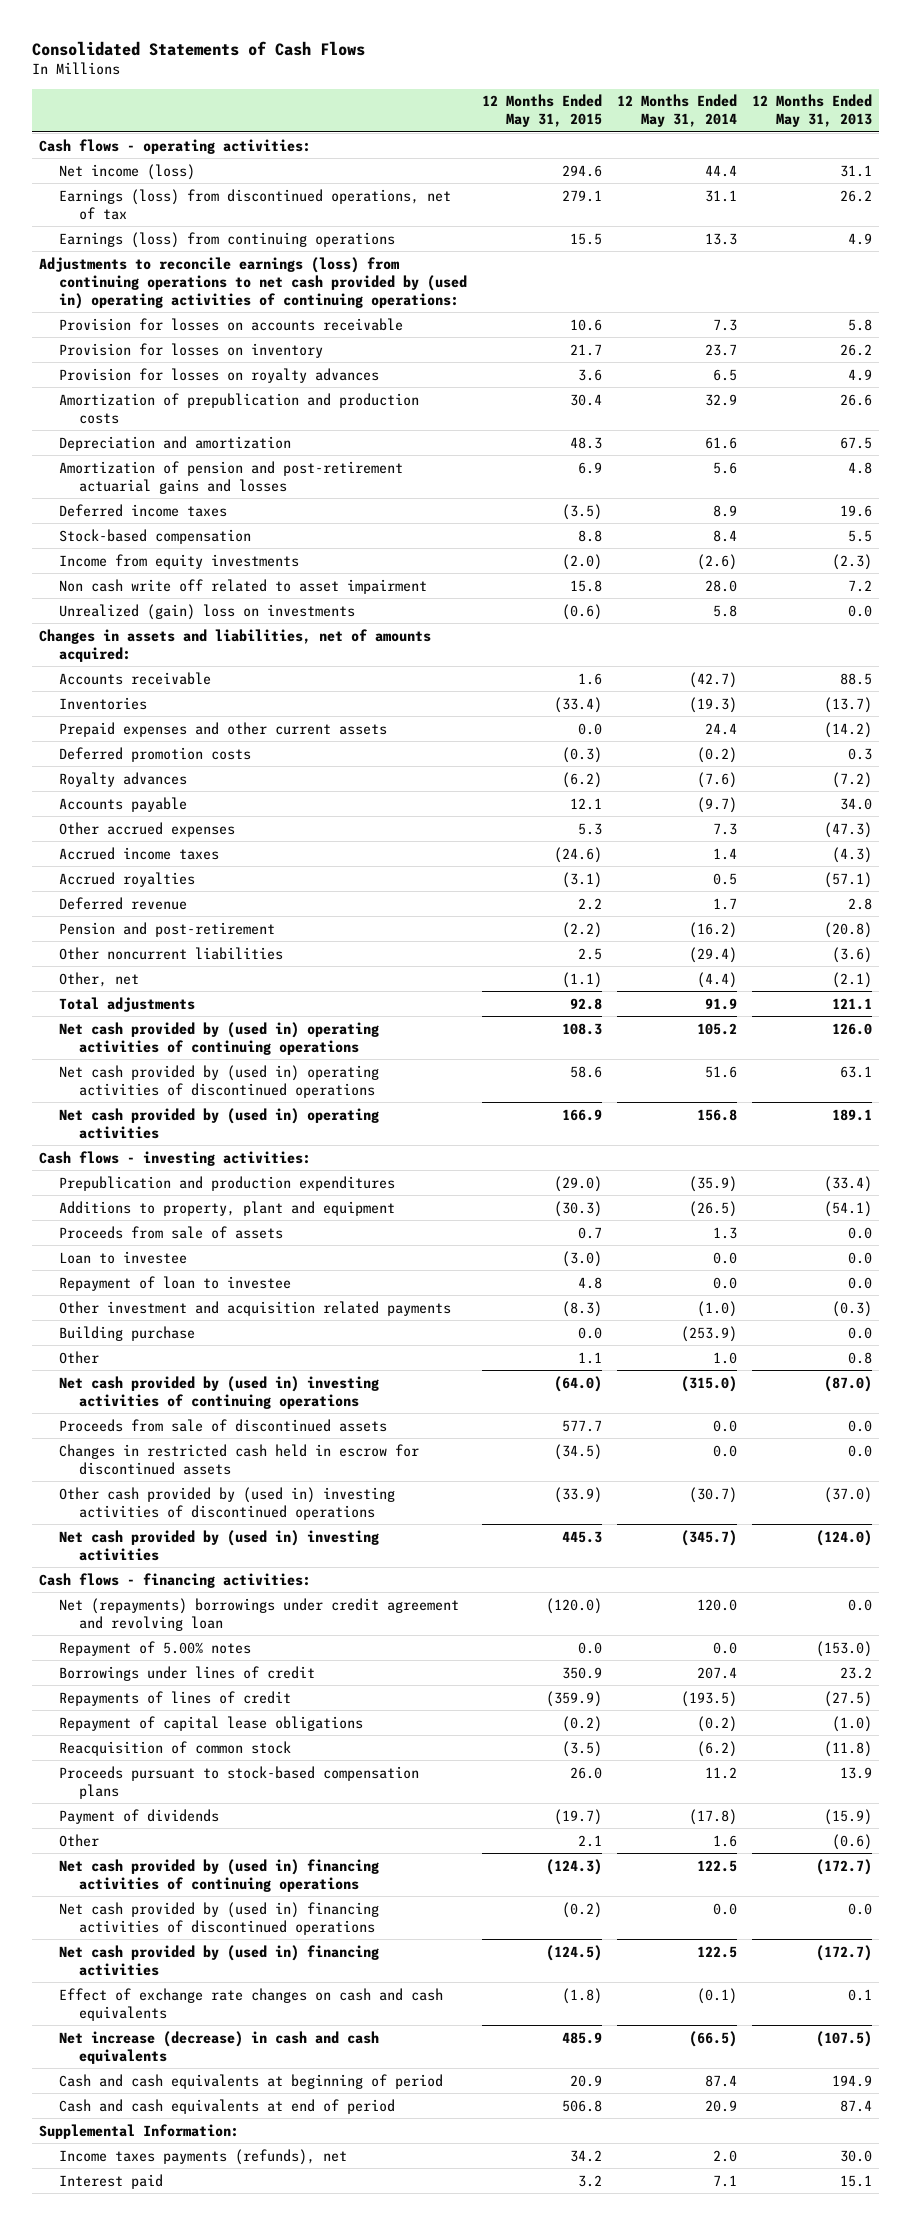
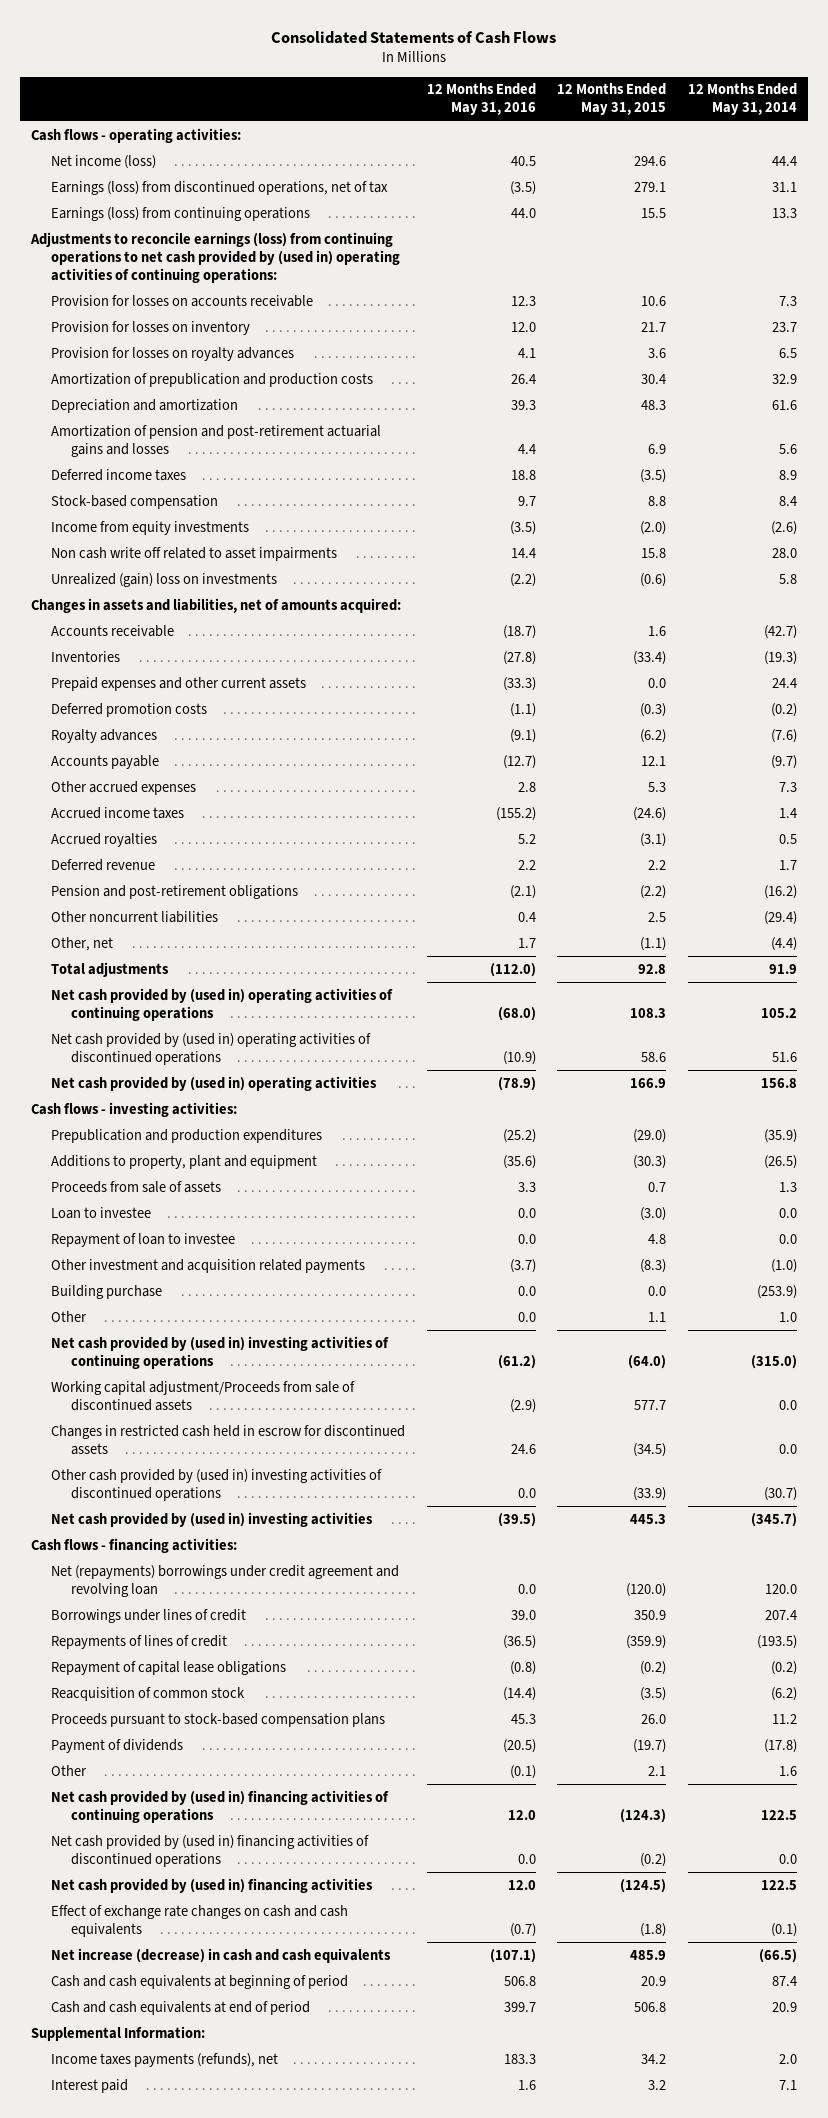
- | 12 Months Ended May 31, 2015 | 12 Months Ended May 31, 2014 | 12 Months Ended May 31, 2013
+ | 12 Months Ended May 31, 2016 | 12 Months Ended May 31, 2015 | 12 Months Ended May 31, 2014
- Non cash write off related to asset impairment | 15.8 | 28.0 | 7.2
+ Non cash write off related to asset impairments | 14.4 | 15.8 | 28.0
- Pension and post-retirement | (2.2) | (16.2) | (20.8)
+ Pension and post-retirement obligations | (2.1) | (2.2) | (16.2)
- Proceeds from sale of discontinued assets | 577.7 | 0.0 | 0.0
+ Working capital adjustment/Proceeds from sale of discontinued assets | (2.9) | 577.7 | 0.0
- Repayment of 5.00% notes | 0.0 | 0.0 | (153.0)

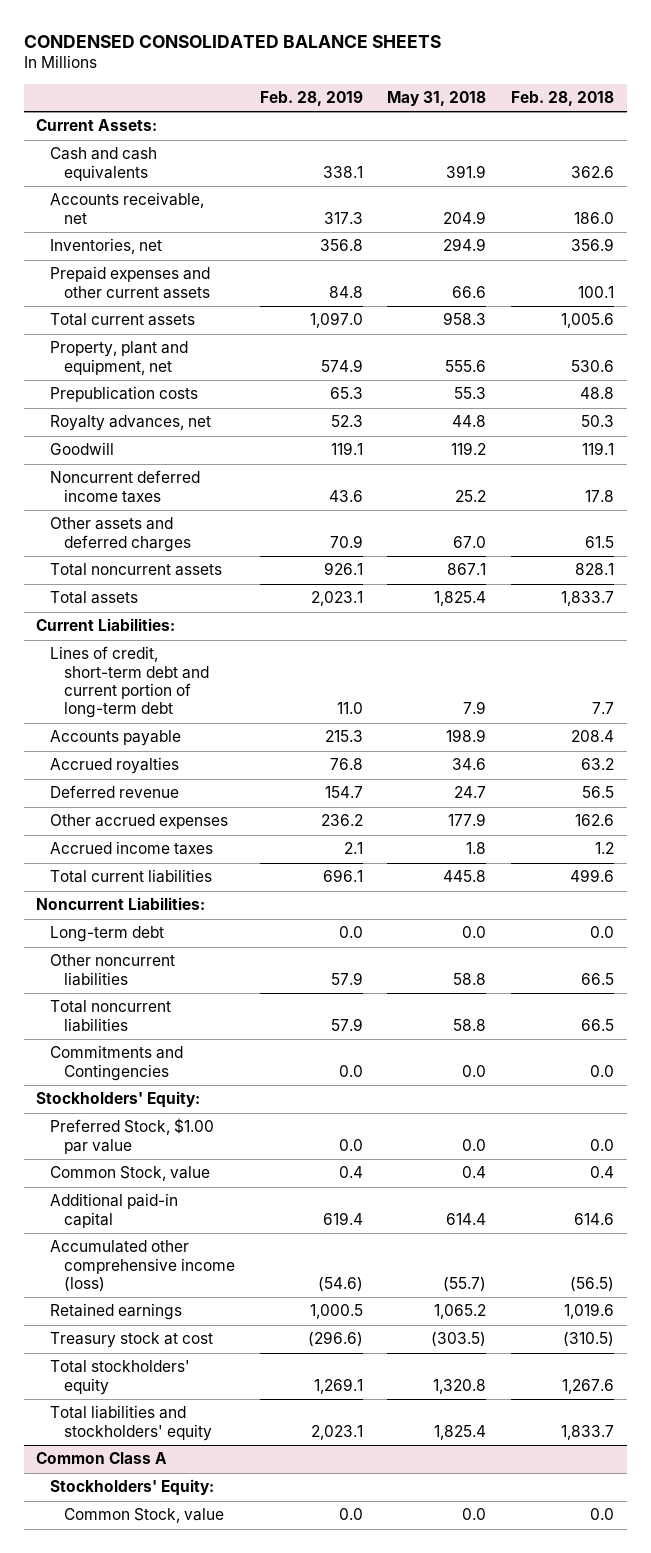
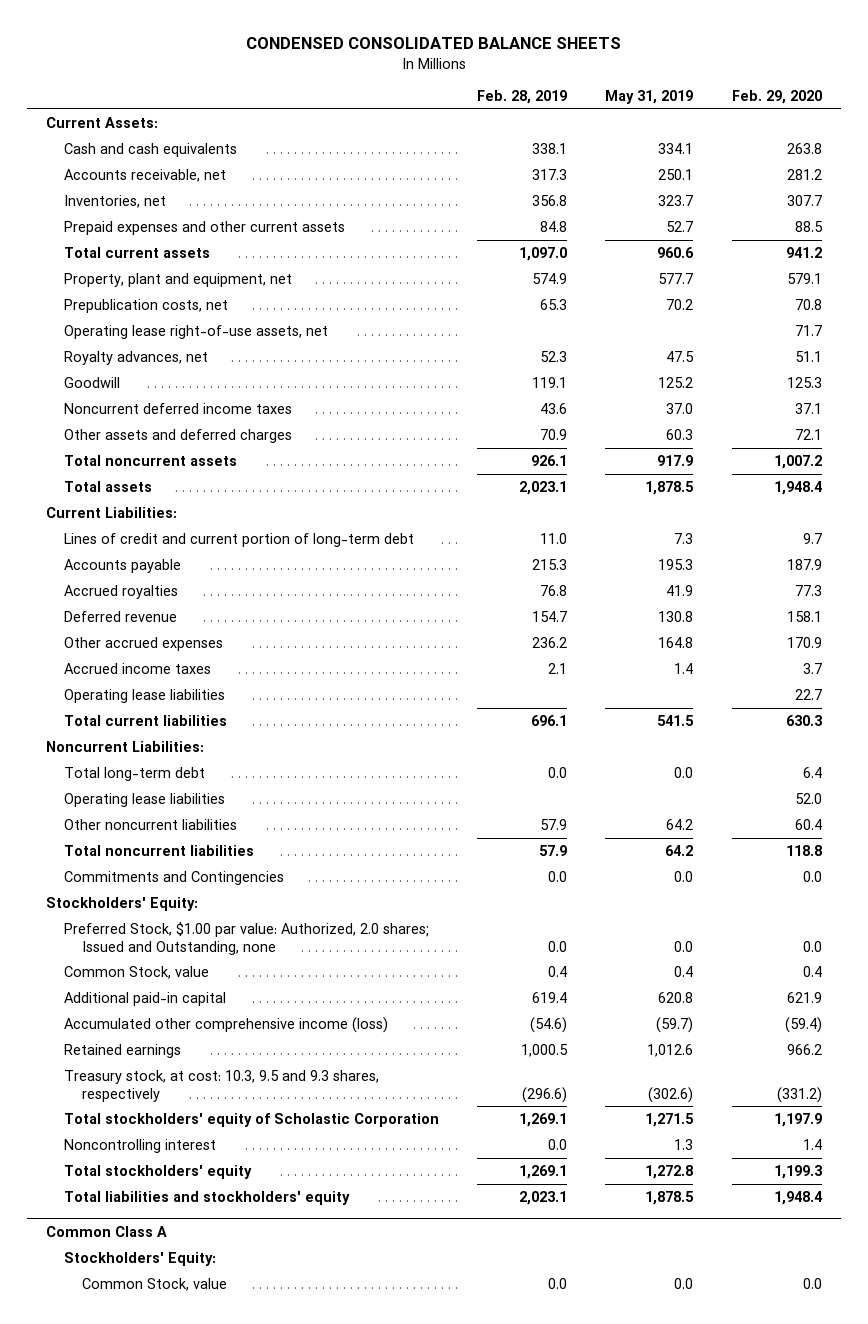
- | Feb. 28, 2019 | May 31, 2018 | Feb. 28, 2018
+ | Feb. 28, 2019 | May 31, 2019 | Feb. 29, 2020
- Prepublication costs | 65.3 | 55.3 | 48.8
+ Prepublication costs, net | 65.3 | 70.2 | 70.8
+ Operating lease right-of-use assets, net | | | 71.7
- Lines of credit, short-term debt and current portion of long-term debt | 11.0 | 7.9 | 7.7
+ Lines of credit and current portion of long-term debt | 11.0 | 7.3 | 9.7
+ Operating lease liabilities | | | 22.7
- Long-term debt | 0.0 | 0.0 | 0.0
+ Total long-term debt | 0.0 | 0.0 | 6.4
+ Operating lease liabilities | | | 52.0
- Preferred Stock, $1.00 par value | 0.0 | 0.0 | 0.0
+ Preferred Stock, $1.00 par value: Authorized, 2.0 shares; Issued and Outstanding, none | 0.0 | 0.0 | 0.0
- Treasury stock at cost | (296.6) | (303.5) | (310.5)
+ Treasury stock, at cost: 10.3, 9.5 and 9.3 shares, respectively | (296.6) | (302.6) | (331.2)
+ Total stockholders' equity of Scholastic Corporation | 1,269.1 | 1,271.5 | 1,197.9
+ Noncontrolling interest | 0.0 | 1.3 | 1.4

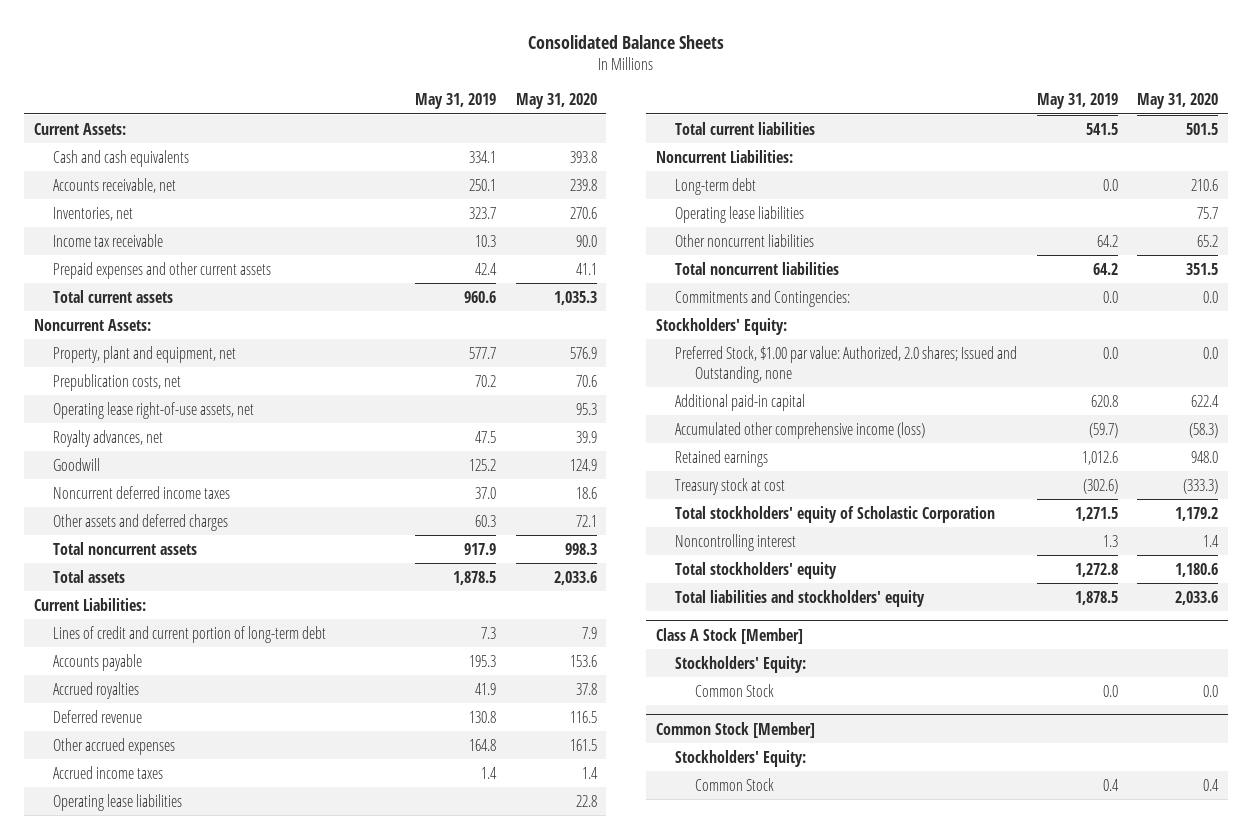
- CONDENSED CONSOLIDATED BALANCE SHEETS
+ Consolidated Balance Sheets
- | Feb. 28, 2019 | May 31, 2019 | Feb. 29, 2020
+ | May 31, 2019 | May 31, 2020
- Prepaid expenses and other current assets | 84.8 | 52.7 | 88.5
+ Income tax receivable | 10.3 | 90.0
+ Prepaid expenses and other current assets | 42.4 | 41.1
+ Noncurrent Assets:
- Total long-term debt | 0.0 | 0.0 | 6.4
+ Long-term debt | 0.0 | 210.6
- Commitments and Contingencies | 0.0 | 0.0 | 0.0
+ Commitments and Contingencies: | 0.0 | 0.0
- Common Stock, value | 0.4 | 0.4 | 0.4
- Treasury stock, at cost: 10.3, 9.5 and 9.3 shares, respectively | (296.6) | (302.6) | (331.2)
+ Treasury stock at cost | (302.6) | (333.3)
- Common Class A
+ Class A Stock [Member]
- Common Stock, value | 0.0 | 0.0 | 0.0
+ Common Stock | 0.0 | 0.0
+ Common Stock [Member]
+ Stockholders' Equity:
+ Common Stock | 0.4 | 0.4

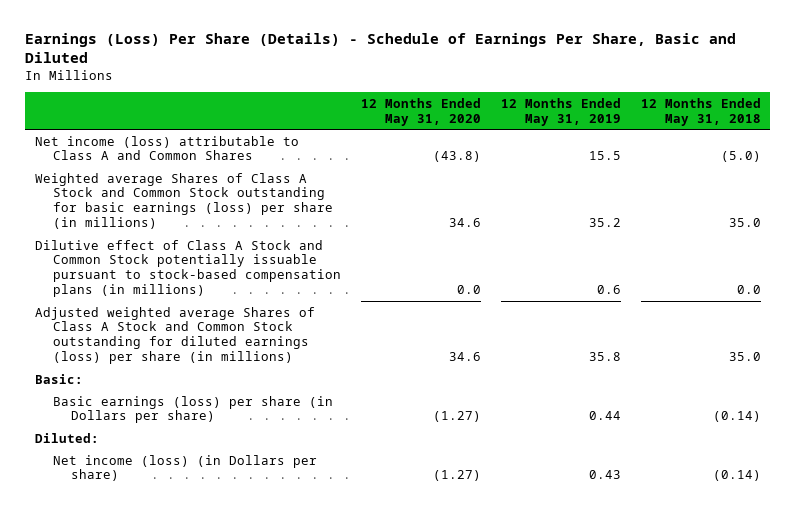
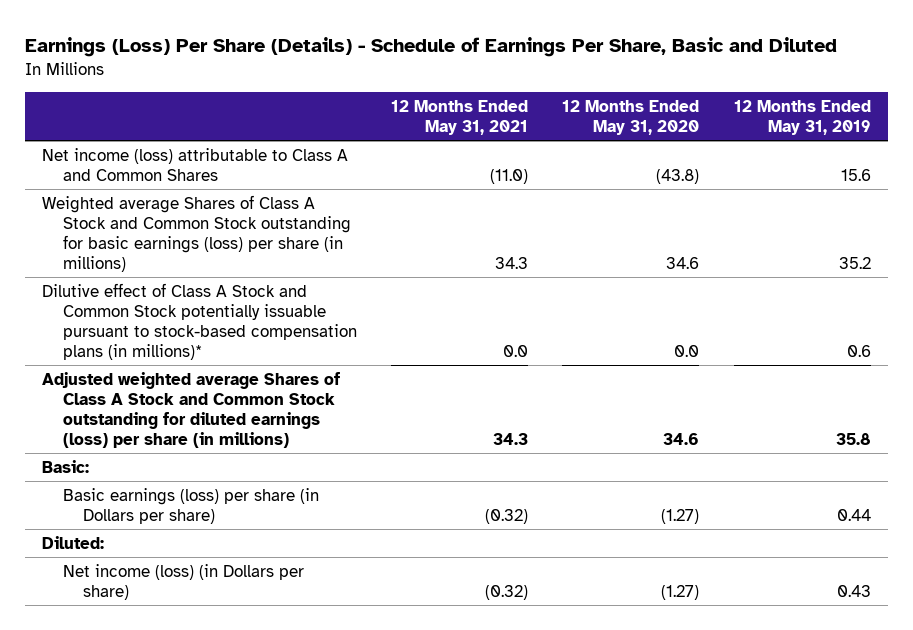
- | 12 Months Ended May 31, 2020 | 12 Months Ended May 31, 2019 | 12 Months Ended May 31, 2018
+ | 12 Months Ended May 31, 2021 | 12 Months Ended May 31, 2020 | 12 Months Ended May 31, 2019
- Net income (loss) attributable to Class A and Common Shares | (43.8) | 15.5 | (5.0)
+ Net income (loss) attributable to Class A and Common Shares | (11.0) | (43.8) | 15.6
- Dilutive effect of Class A Stock and Common Stock potentially issuable pursuant to stock-based compensation plans (in millions) | 0.0 | 0.6 | 0.0
+ Dilutive effect of Class A Stock and Common Stock potentially issuable pursuant to stock-based compensation plans (in millions)* | 0.0 | 0.0 | 0.6

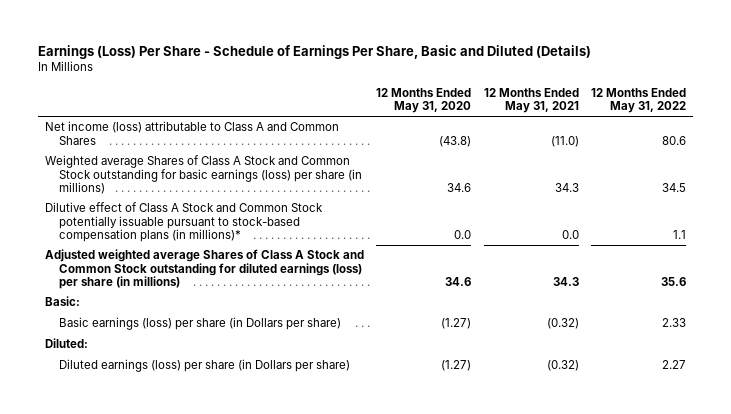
- Earnings (Loss) Per Share (Details) - Schedule of Earnings Per Share, Basic and Diluted
+ Earnings (Loss) Per Share - Schedule of Earnings Per Share, Basic and Diluted (Details)
- | 12 Months Ended May 31, 2021 | 12 Months Ended May 31, 2020 | 12 Months Ended May 31, 2019
+ | 12 Months Ended May 31, 2020 | 12 Months Ended May 31, 2021 | 12 Months Ended May 31, 2022
- Net income (loss) (in Dollars per share) | (0.32) | (1.27) | 0.43
+ Diluted earnings (loss) per share (in Dollars per share) | (1.27) | (0.32) | 2.27

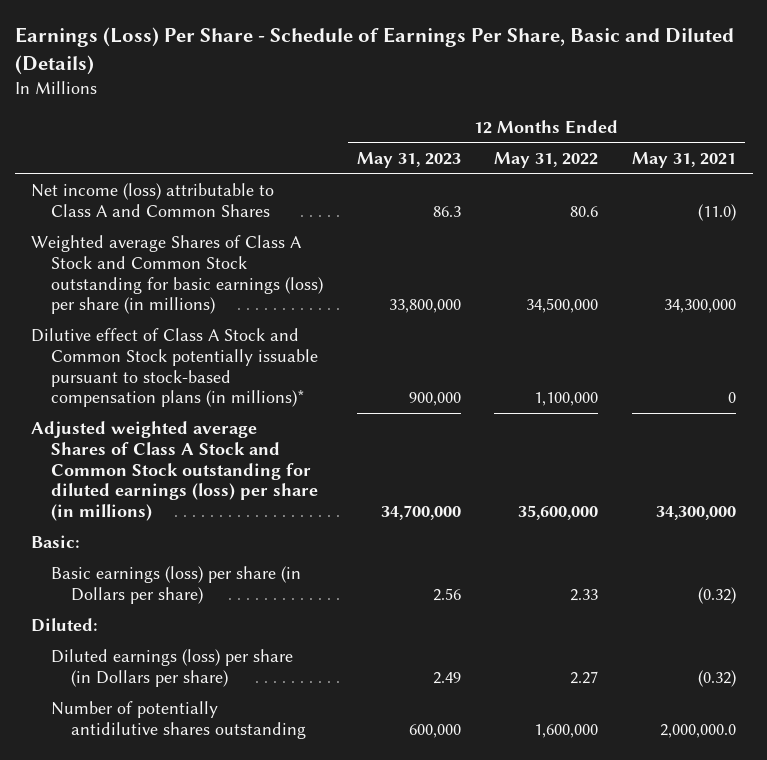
- | 12 Months Ended May 31, 2020 | 12 Months Ended May 31, 2021 | 12 Months Ended May 31, 2022
+ | 12 Months Ended May 31, 2023 | 12 Months Ended May 31, 2022 | 12 Months Ended May 31, 2021
- Weighted average Shares of Class A Stock and Common Stock outstanding for basic earnings (loss) per share (in millions) | 34.6 | 34.3 | 34.5
- Dilutive effect of Class A Stock and Common Stock potentially issuable pursuant to stock-based compensation plans (in millions)* | 0.0 | 0.0 | 1.1
- Adjusted weighted average Shares of Class A Stock and Common Stock outstanding for diluted earnings (loss) per share (in millions) | 34.6 | 34.3 | 35.6
+ Weighted average Shares of Class A Stock and Common Stock outstanding for basic earnings (loss) per share (in millions) | 33,800,000 | 34,500,000 | 34,300,000
+ Dilutive effect of Class A Stock and Common Stock potentially issuable pursuant to stock-based compensation plans (in millions)* | 900,000 | 1,100,000 | 0
+ Adjusted weighted average Shares of Class A Stock and Common Stock outstanding for diluted earnings (loss) per share (in millions) | 34,700,000 | 35,600,000 | 34,300,000
+ Number of potentially antidilutive shares outstanding | 600,000 | 1,600,000 | 2,000,000.0

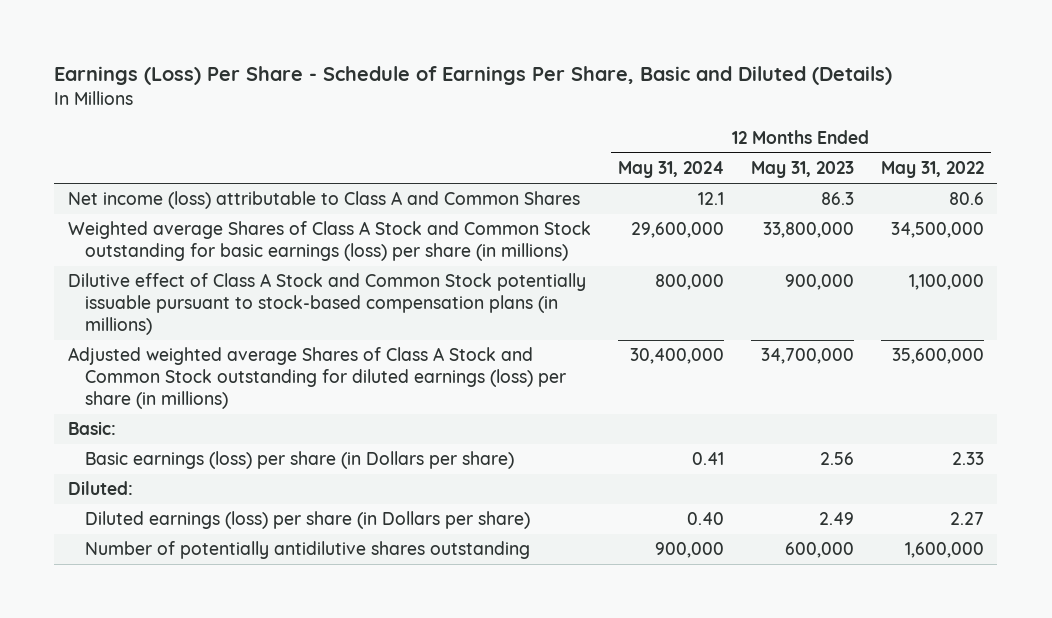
- | 12 Months Ended May 31, 2023 | 12 Months Ended May 31, 2022 | 12 Months Ended May 31, 2021
+ | 12 Months Ended May 31, 2024 | 12 Months Ended May 31, 2023 | 12 Months Ended May 31, 2022
- Dilutive effect of Class A Stock and Common Stock potentially issuable pursuant to stock-based compensation plans (in millions)* | 900,000 | 1,100,000 | 0
+ Dilutive effect of Class A Stock and Common Stock potentially issuable pursuant to stock-based compensation plans (in millions) | 800,000 | 900,000 | 1,100,000

